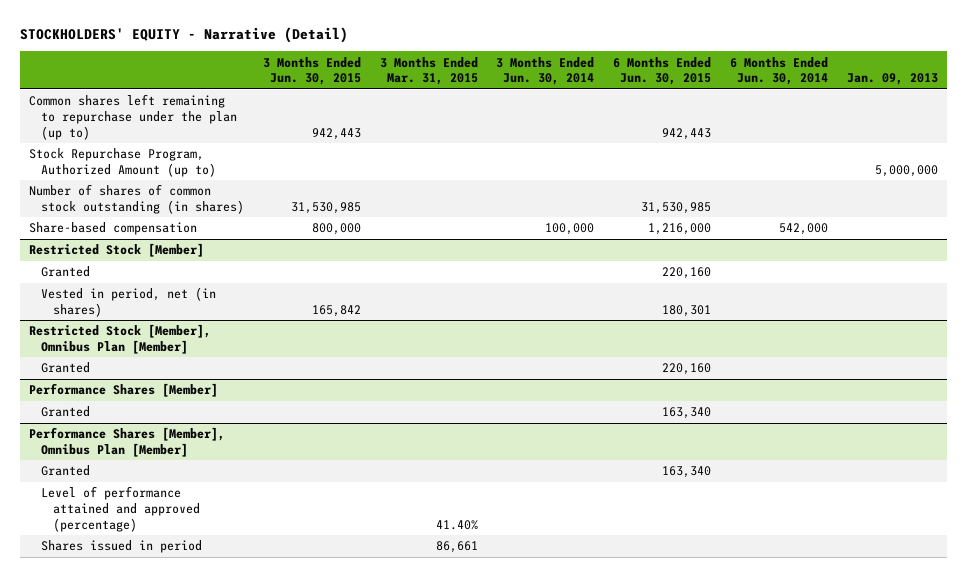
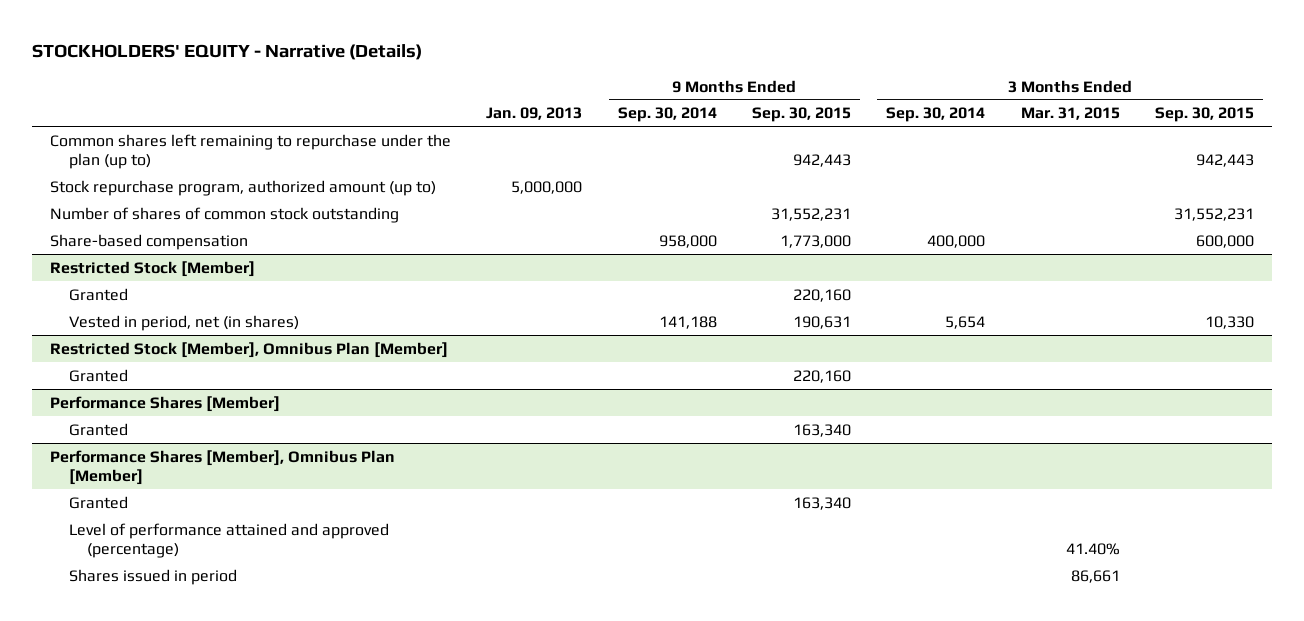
- STOCKHOLDERS' EQUITY - Narrative (Detail)
+ STOCKHOLDERS' EQUITY - Narrative (Details)
- | 3 Months Ended Jun. 30, 2015 | 3 Months Ended Mar. 31, 2015 | 3 Months Ended Jun. 30, 2014 | 6 Months Ended Jun. 30, 2015 | 6 Months Ended Jun. 30, 2014 | Jan. 09, 2013
+ | Jan. 09, 2013 | 9 Months Ended Sep. 30, 2014 | 9 Months Ended Sep. 30, 2015 | 3 Months Ended Sep. 30, 2014 | 3 Months Ended Mar. 31, 2015 | 3 Months Ended Sep. 30, 2015
- Stock Repurchase Program, Authorized Amount (up to) | | | | | | 5,000,000
- Number of shares of common stock outstanding (in shares) | 31,530,985 | | | 31,530,985 | |
+ Stock repurchase program, authorized amount (up to) | 5,000,000 | | | | |
+ Number of shares of common stock outstanding | | | 31,552,231 | | | 31,552,231

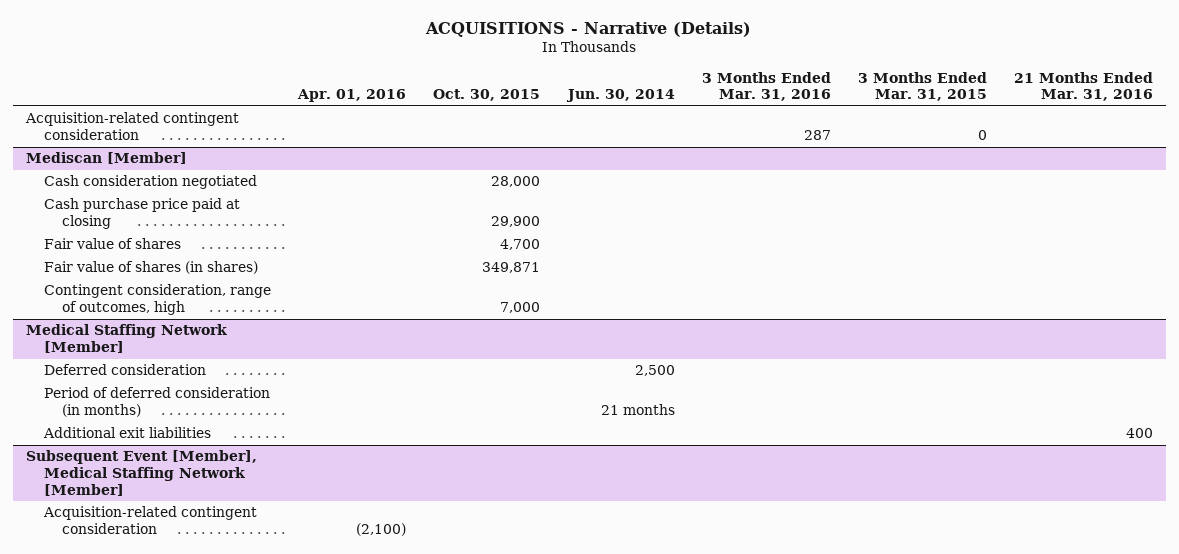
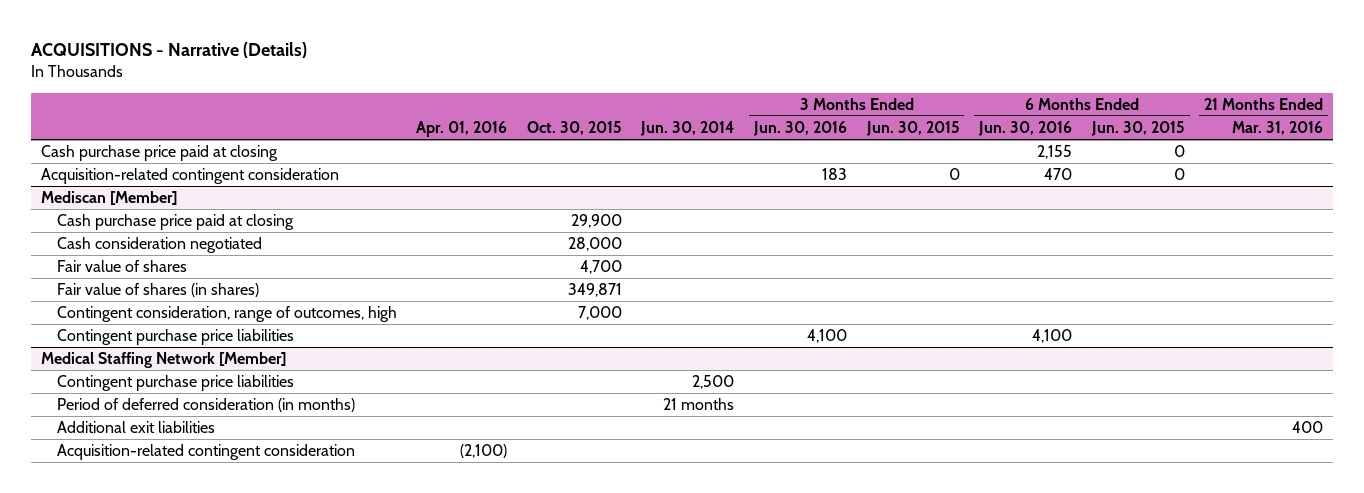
- | Apr. 01, 2016 | Oct. 30, 2015 | Jun. 30, 2014 | 3 Months Ended Mar. 31, 2016 | 3 Months Ended Mar. 31, 2015 | 21 Months Ended Mar. 31, 2016
+ | Apr. 01, 2016 | Oct. 30, 2015 | Jun. 30, 2014 | 3 Months Ended Jun. 30, 2016 | 3 Months Ended Jun. 30, 2015 | 6 Months Ended Jun. 30, 2016 | 6 Months Ended Jun. 30, 2015 | 21 Months Ended Mar. 31, 2016
+ Cash purchase price paid at closing | | | | | | 2,155 | 0 |
@ Mediscan [Member]
moved down: Cash consideration negotiated | | 28,000 | | | | | |
+ Contingent purchase price liabilities | | | | 4,100 | | 4,100 | |
@ Medical Staffing Network [Member]
- Deferred consideration | | | 2,500 | | |
+ Contingent purchase price liabilities | | | 2,500 | | | | |
- Subsequent Event [Member], Medical Staffing Network [Member]
- Acquisition-related contingent consideration | (2,100) | | | | |
@ Medical Staffing Network [Member]
+ Acquisition-related contingent consideration | (2,100) | | | | | | |

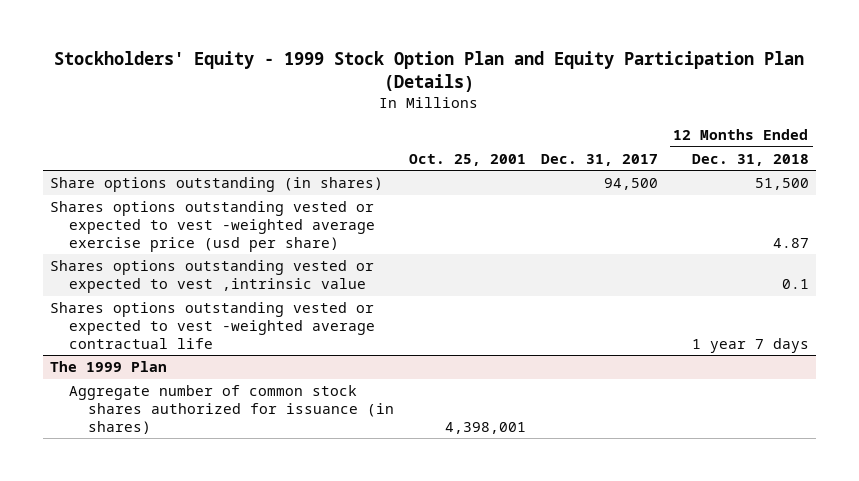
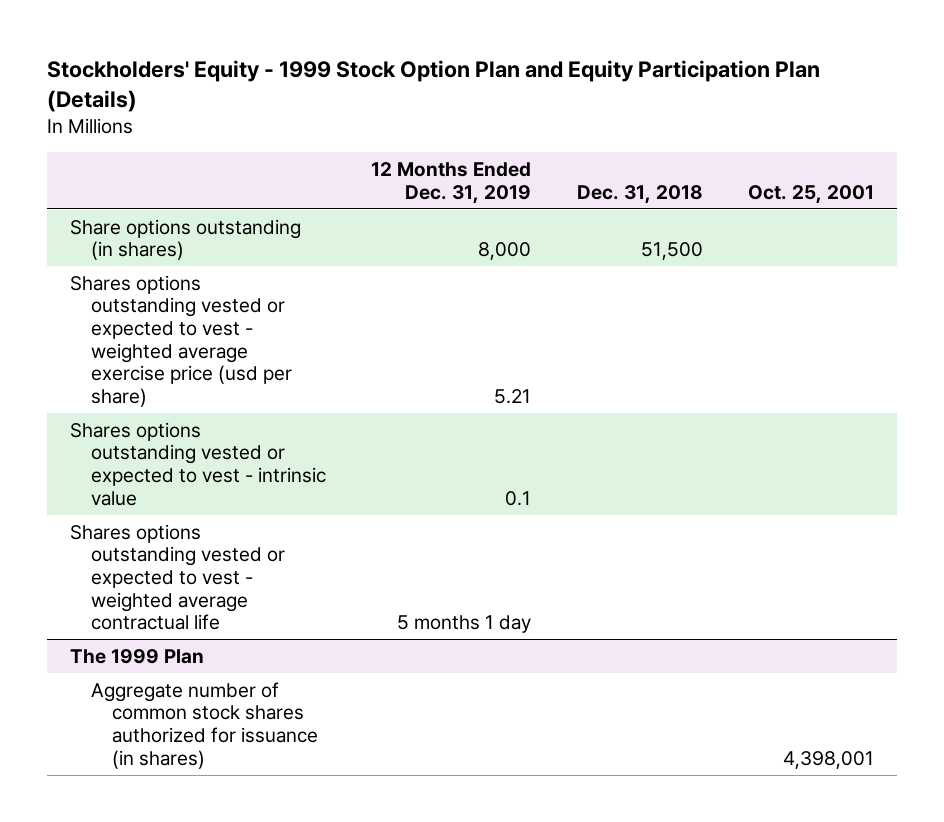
- | Oct. 25, 2001 | Dec. 31, 2017 | 12 Months Ended Dec. 31, 2018
+ | 12 Months Ended Dec. 31, 2019 | Dec. 31, 2018 | Oct. 25, 2001
- Shares options outstanding vested or expected to vest -weighted average exercise price (usd per share) | | | 4.87
- Shares options outstanding vested or expected to vest ,intrinsic value | | | 0.1
- Shares options outstanding vested or expected to vest -weighted average contractual life | | | 1 year 7 days
+ Shares options outstanding vested or expected to vest - weighted average exercise price (usd per share) | 5.21 | |
+ Shares options outstanding vested or expected to vest - intrinsic value | 0.1 | |
+ Shares options outstanding vested or expected to vest - weighted average contractual life | 5 months 1 day | |

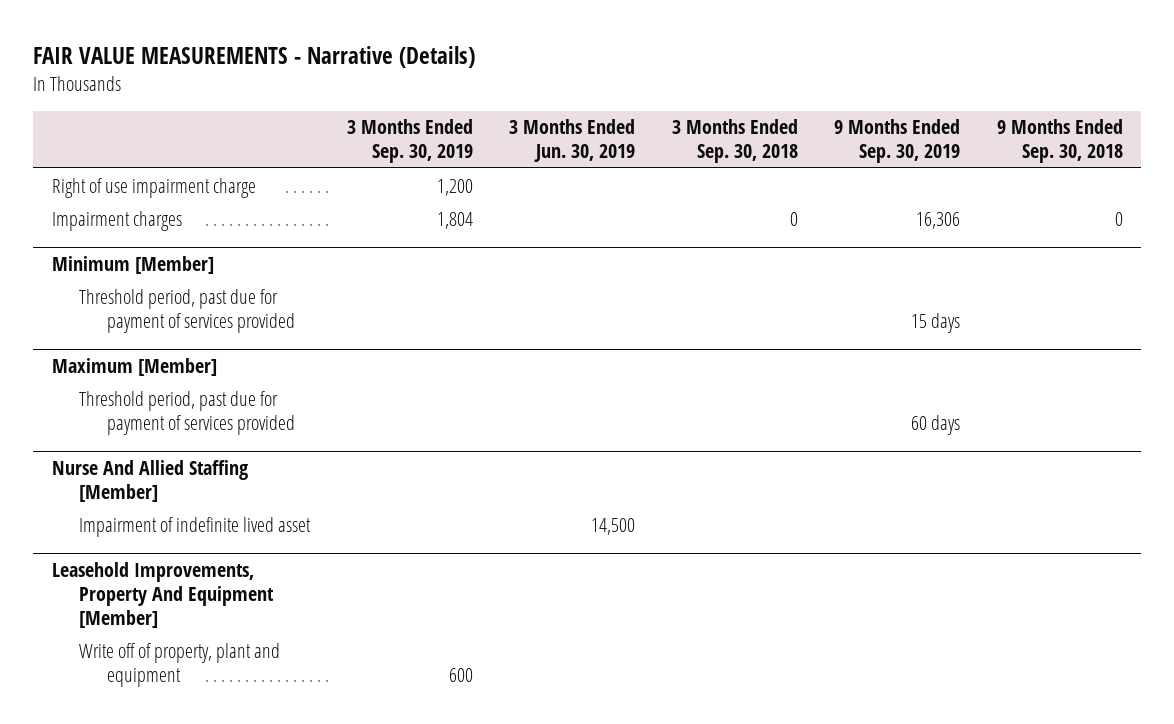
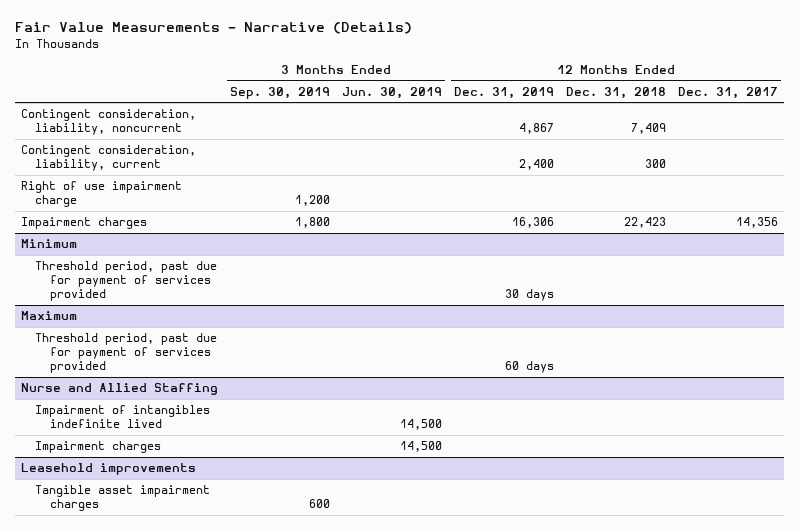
- FAIR VALUE MEASUREMENTS - Narrative (Details)
+ Fair Value Measurements - Narrative (Details)
- | 3 Months Ended Sep. 30, 2019 | 3 Months Ended Jun. 30, 2019 | 3 Months Ended Sep. 30, 2018 | 9 Months Ended Sep. 30, 2019 | 9 Months Ended Sep. 30, 2018
+ | 3 Months Ended Sep. 30, 2019 | 3 Months Ended Jun. 30, 2019 | 12 Months Ended Dec. 31, 2019 | 12 Months Ended Dec. 31, 2018 | 12 Months Ended Dec. 31, 2017
+ Contingent consideration, liability, noncurrent | | | 4,867 | 7,409 |
+ Contingent consideration, liability, current | | | 2,400 | 300 |
- Impairment charges | 1,804 | | 0 | 16,306 | 0
- Minimum [Member]
+ Impairment charges | 1,800 | | 16,306 | 22,423 | 14,356
+ Minimum
- Maximum [Member]
+ Maximum
- Nurse And Allied Staffing [Member]
- Impairment of indefinite lived asset | | 14,500 | | |
- Leasehold Improvements, Property And Equipment [Member]
- Write off of property, plant and equipment | 600 | | | |
+ Nurse and Allied Staffing
+ Impairment of intangibles indefinite lived | | 14,500 | | |
+ Impairment charges | | 14,500 | | |
+ Leasehold improvements
+ Tangible asset impairment charges | 600 | | | |

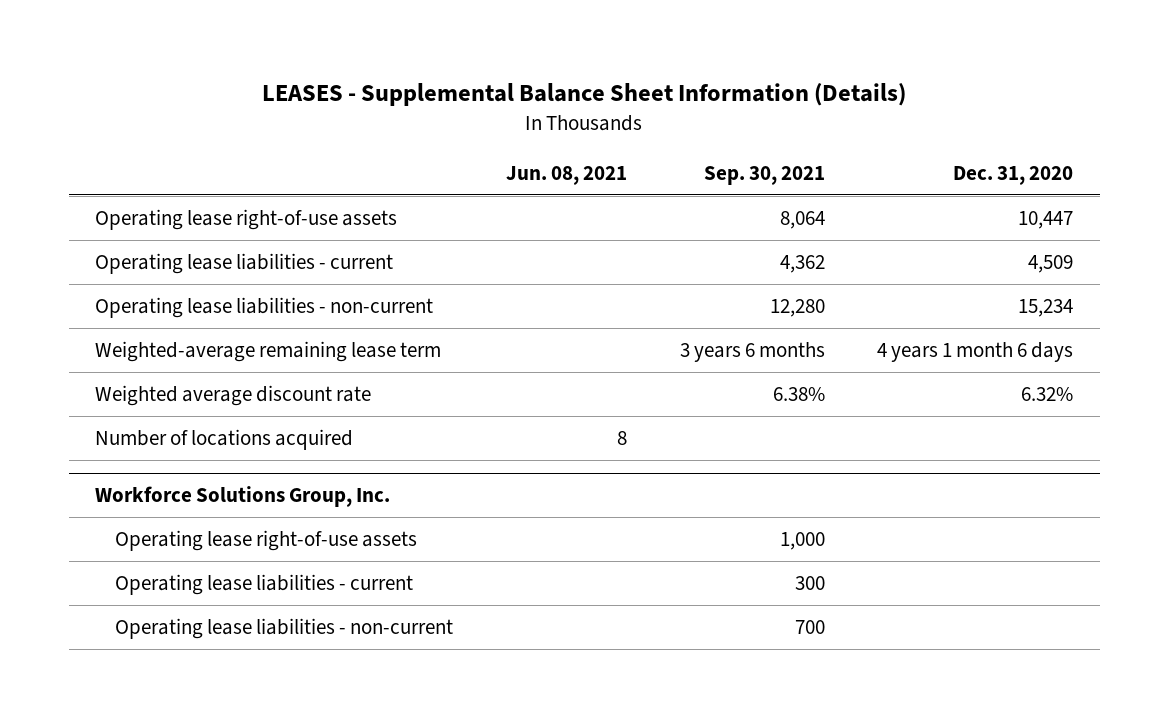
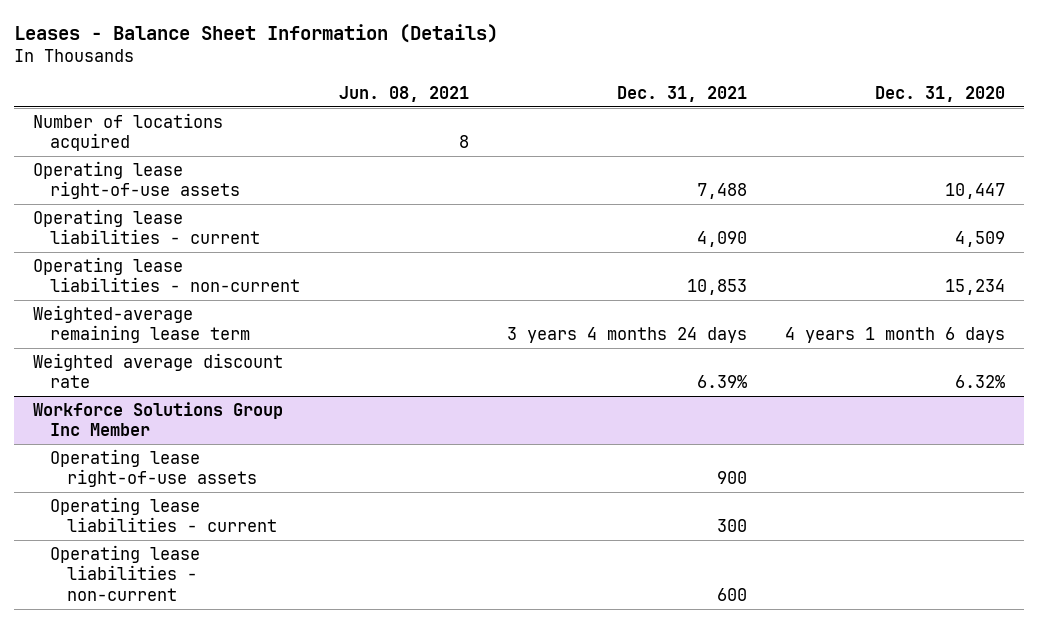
- LEASES - Supplemental Balance Sheet Information (Details)
+ Leases - Balance Sheet Information (Details)
- | Jun. 08, 2021 | Sep. 30, 2021 | Dec. 31, 2020
+ | Jun. 08, 2021 | Dec. 31, 2021 | Dec. 31, 2020
moved up: Number of locations acquired | 8 | |
- Workforce Solutions Group, Inc.
+ Workforce Solutions Group Inc Member

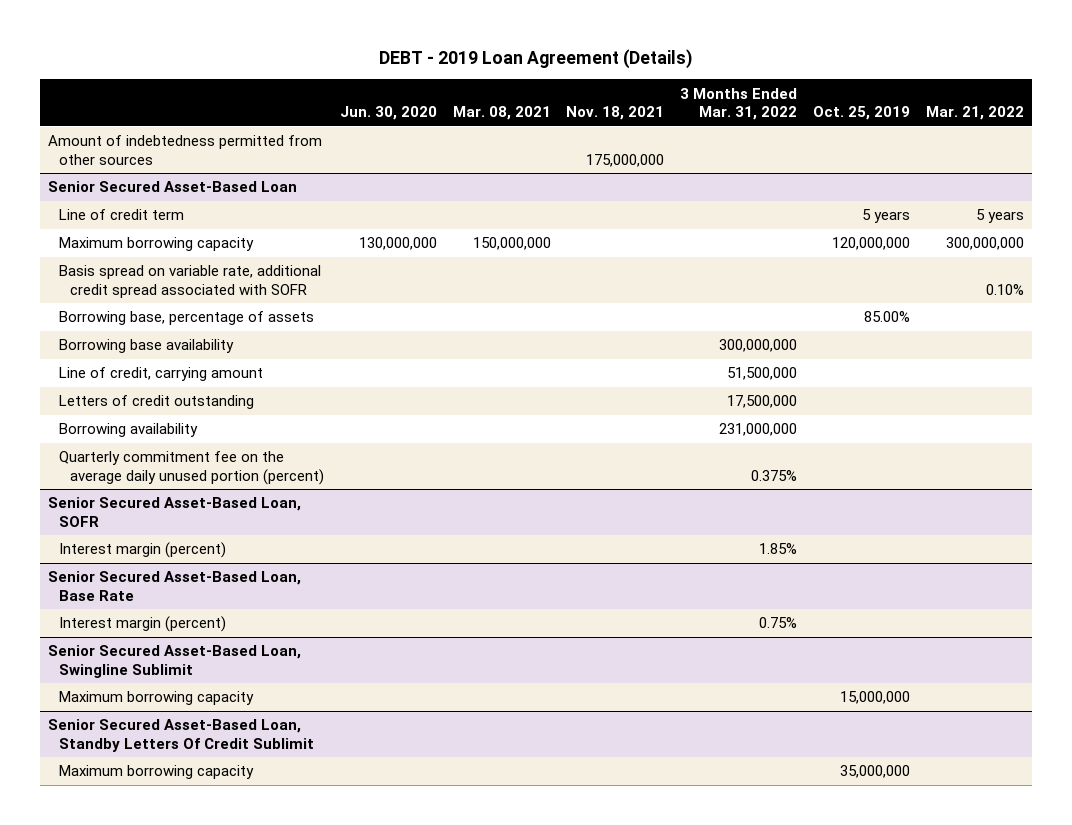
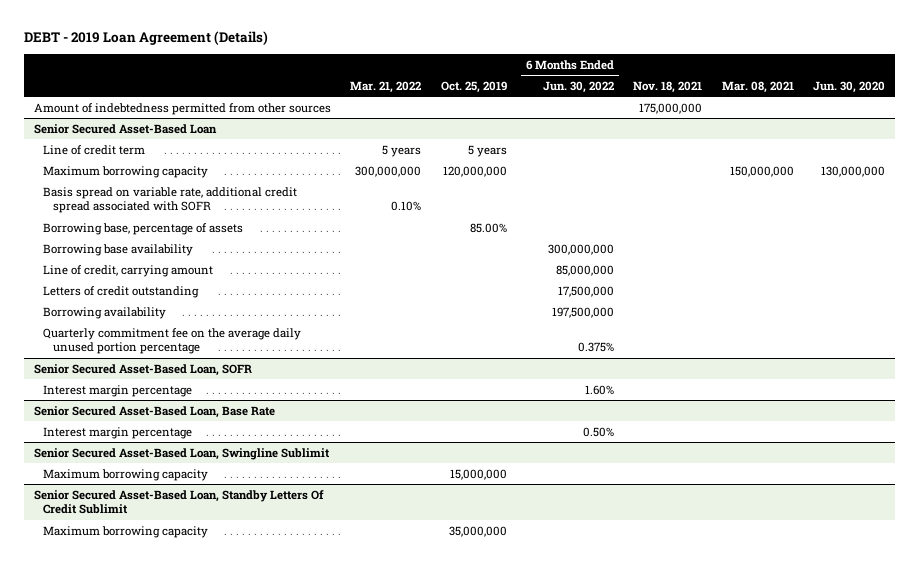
- | Jun. 30, 2020 | Mar. 08, 2021 | Nov. 18, 2021 | 3 Months Ended Mar. 31, 2022 | Oct. 25, 2019 | Mar. 21, 2022
+ | Mar. 21, 2022 | Oct. 25, 2019 | 6 Months Ended Jun. 30, 2022 | Nov. 18, 2021 | Mar. 08, 2021 | Jun. 30, 2020
@ Senior Secured Asset-Based Loan
- Quarterly commitment fee on the average daily unused portion (percent) | | | | 0.375% | |
+ Quarterly commitment fee on the average daily unused portion percentage | | | 0.375% | | |
@ Senior Secured Asset-Based Loan, SOFR
- Interest margin (percent) | | | | 1.85% | |
+ Interest margin percentage | | | 1.60% | | |
@ Senior Secured Asset-Based Loan, Base Rate
- Interest margin (percent) | | | | 0.75% | |
+ Interest margin percentage | | | 0.50% | | |

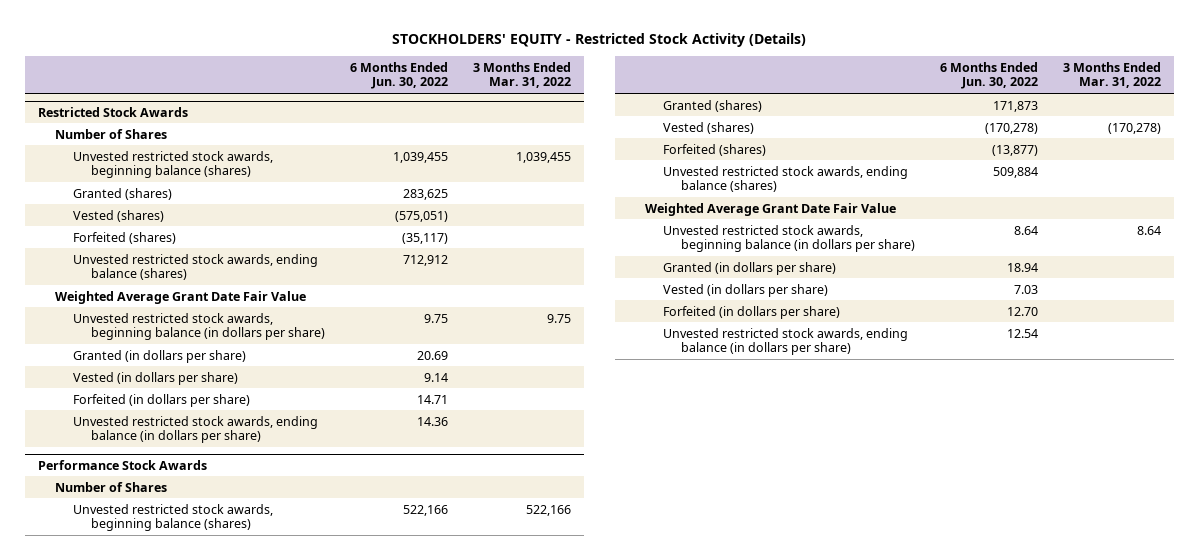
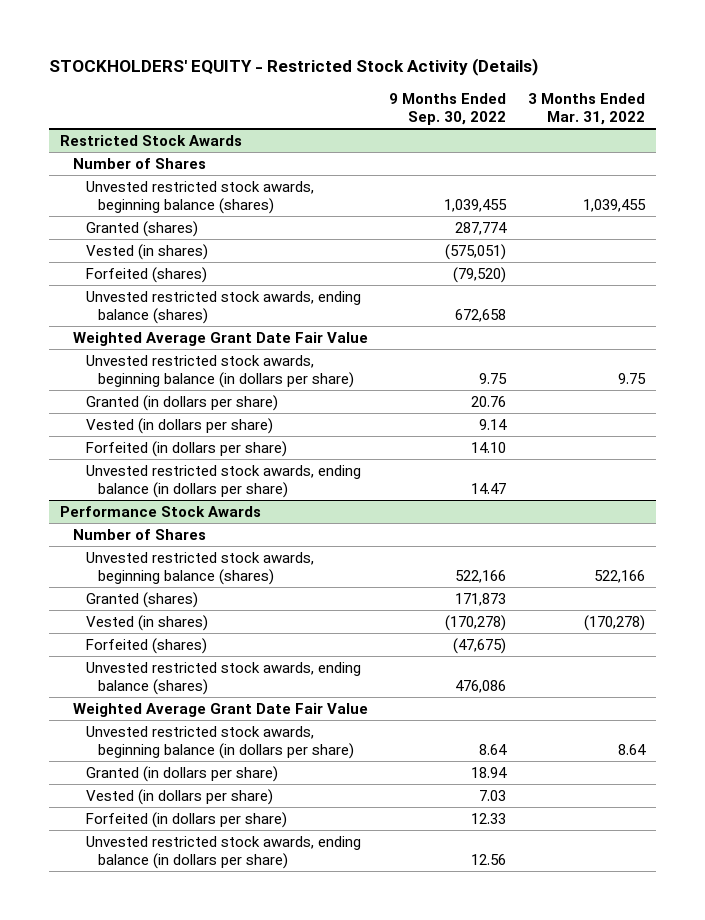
- | 6 Months Ended Jun. 30, 2022 | 3 Months Ended Mar. 31, 2022
+ | 9 Months Ended Sep. 30, 2022 | 3 Months Ended Mar. 31, 2022
@ Restricted Stock Awards
- Vested (shares) | (575,051) |
+ Vested (in shares) | (575,051) |
@ Performance Stock Awards
- Vested (shares) | (170,278) | (170,278)
+ Vested (in shares) | (170,278) | (170,278)

